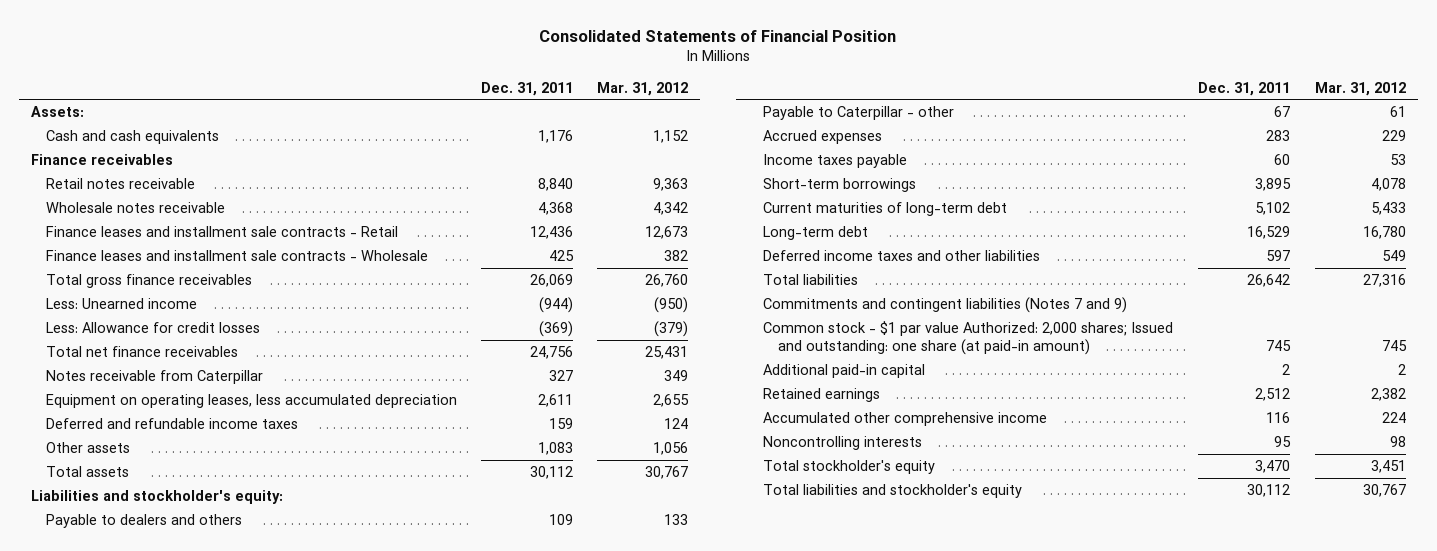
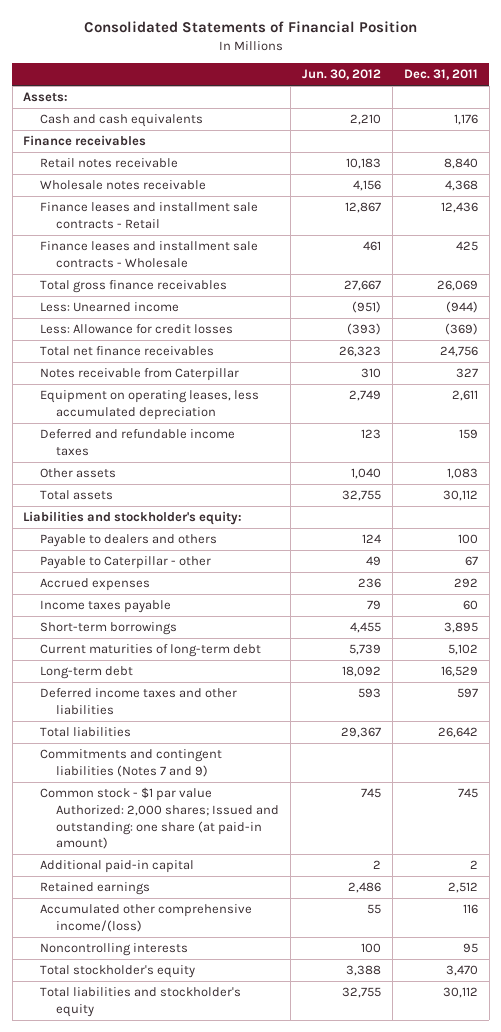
- | Dec. 31, 2011 | Mar. 31, 2012
+ | Jun. 30, 2012 | Dec. 31, 2011
- Payable to dealers and others | 109 | 133
+ Payable to dealers and others | 124 | 100
- Accrued expenses | 283 | 229
+ Accrued expenses | 236 | 292
- Accumulated other comprehensive income | 116 | 224
+ Accumulated other comprehensive income/(loss) | 55 | 116

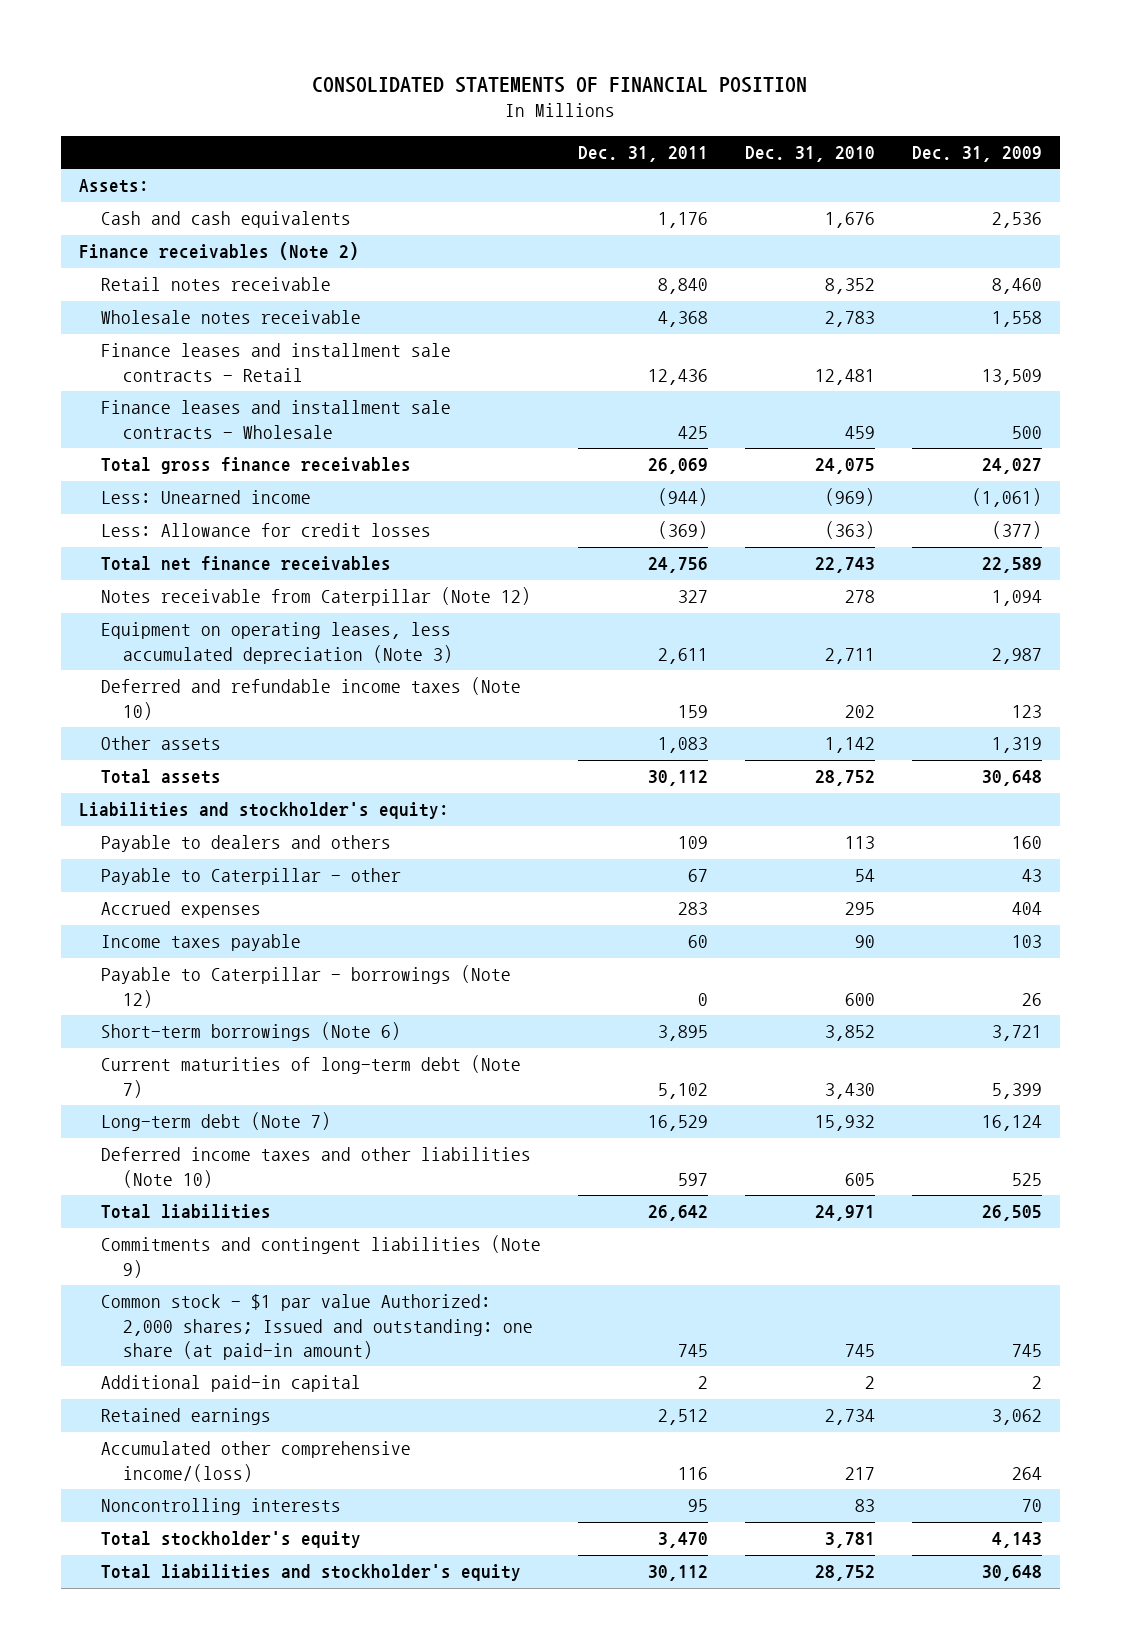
- Consolidated Statements of Financial Position
+ CONSOLIDATED STATEMENTS OF FINANCIAL POSITION
- | Jun. 30, 2012 | Dec. 31, 2011
+ | Dec. 31, 2011 | Dec. 31, 2010 | Dec. 31, 2009
- Finance receivables
+ Finance receivables (Note 2)
- Notes receivable from Caterpillar | 310 | 327
- Equipment on operating leases, less accumulated depreciation | 2,749 | 2,611
- Deferred and refundable income taxes | 123 | 159
+ Notes receivable from Caterpillar (Note 12) | 327 | 278 | 1,094
+ Equipment on operating leases, less accumulated depreciation (Note 3) | 2,611 | 2,711 | 2,987
+ Deferred and refundable income taxes (Note 10) | 159 | 202 | 123
- Payable to dealers and others | 124 | 100
+ Payable to dealers and others | 109 | 113 | 160
- Accrued expenses | 236 | 292
+ Accrued expenses | 283 | 295 | 404
- Short-term borrowings | 4,455 | 3,895
- Current maturities of long-term debt | 5,739 | 5,102
- Long-term debt | 18,092 | 16,529
- Deferred income taxes and other liabilities | 593 | 597
+ Payable to Caterpillar - borrowings (Note 12) | 0 | 600 | 26
+ Short-term borrowings (Note 6) | 3,895 | 3,852 | 3,721
+ Current maturities of long-term debt (Note 7) | 5,102 | 3,430 | 5,399
+ Long-term debt (Note 7) | 16,529 | 15,932 | 16,124
+ Deferred income taxes and other liabilities (Note 10) | 597 | 605 | 525
- Commitments and contingent liabilities (Notes 7 and 9)
+ Commitments and contingent liabilities (Note 9)

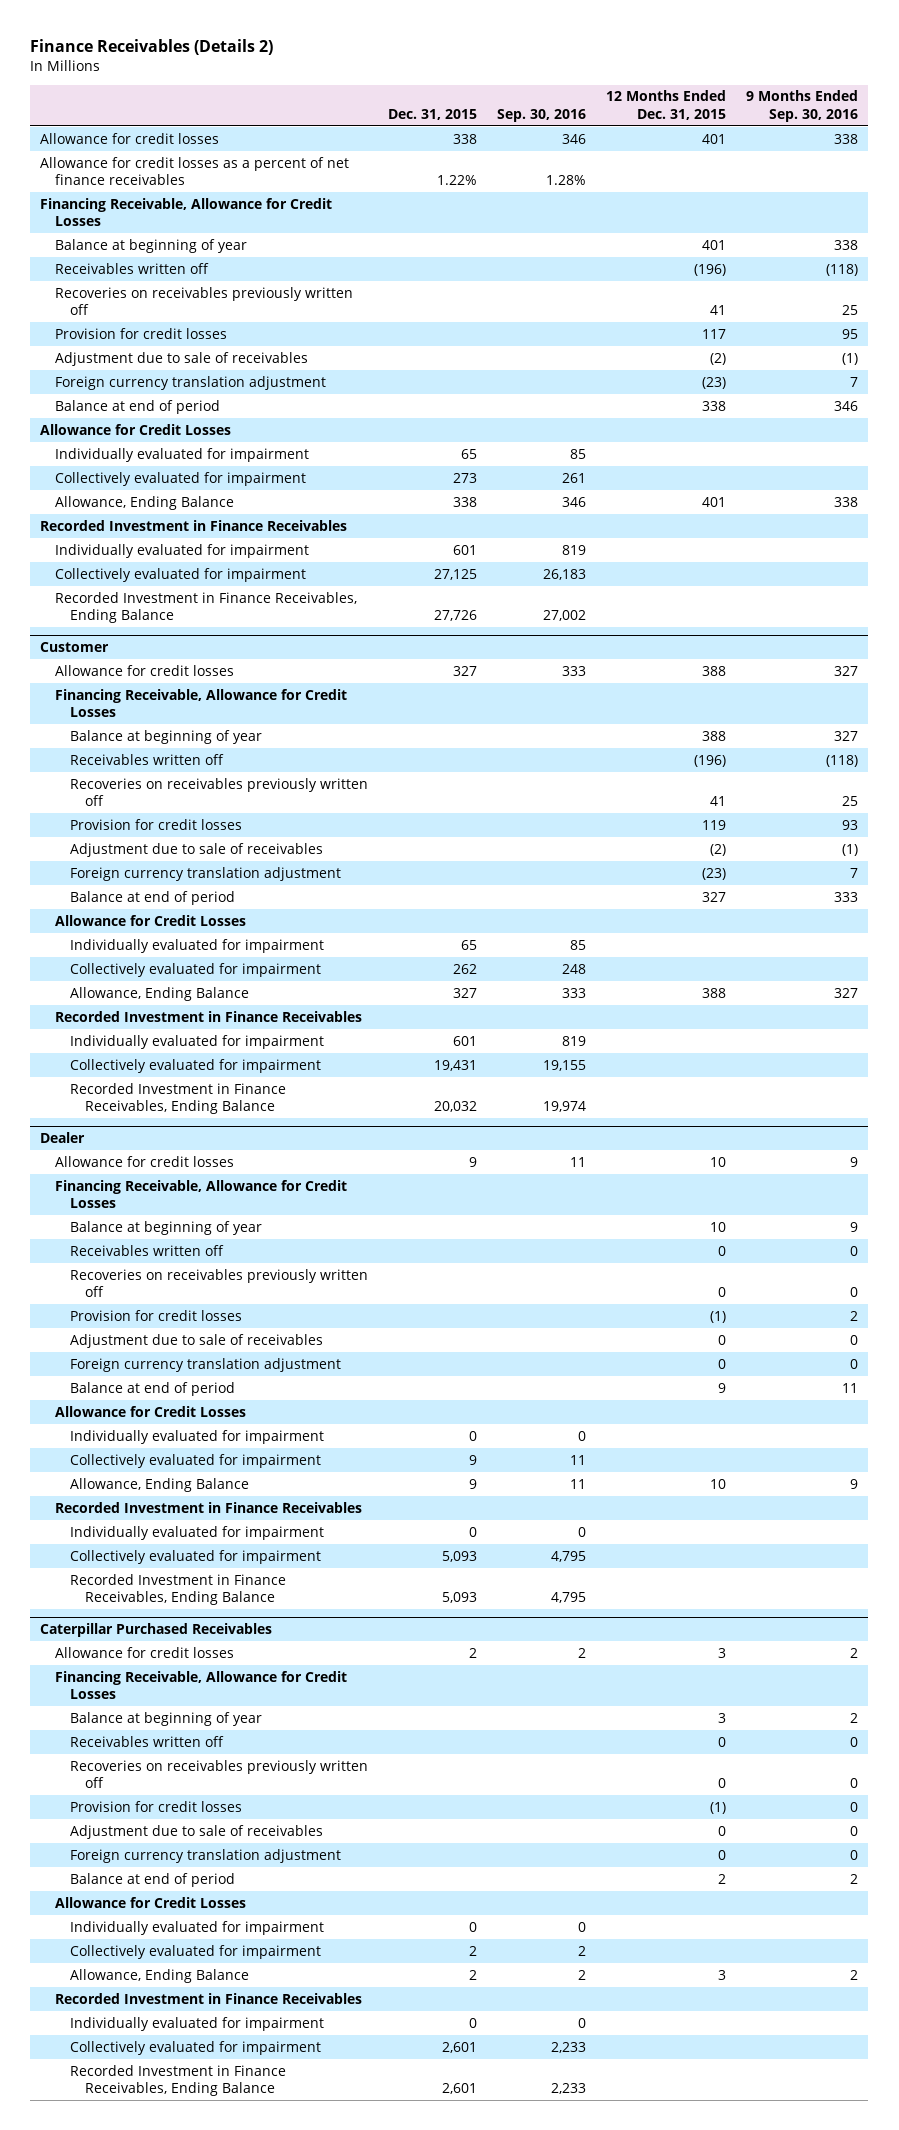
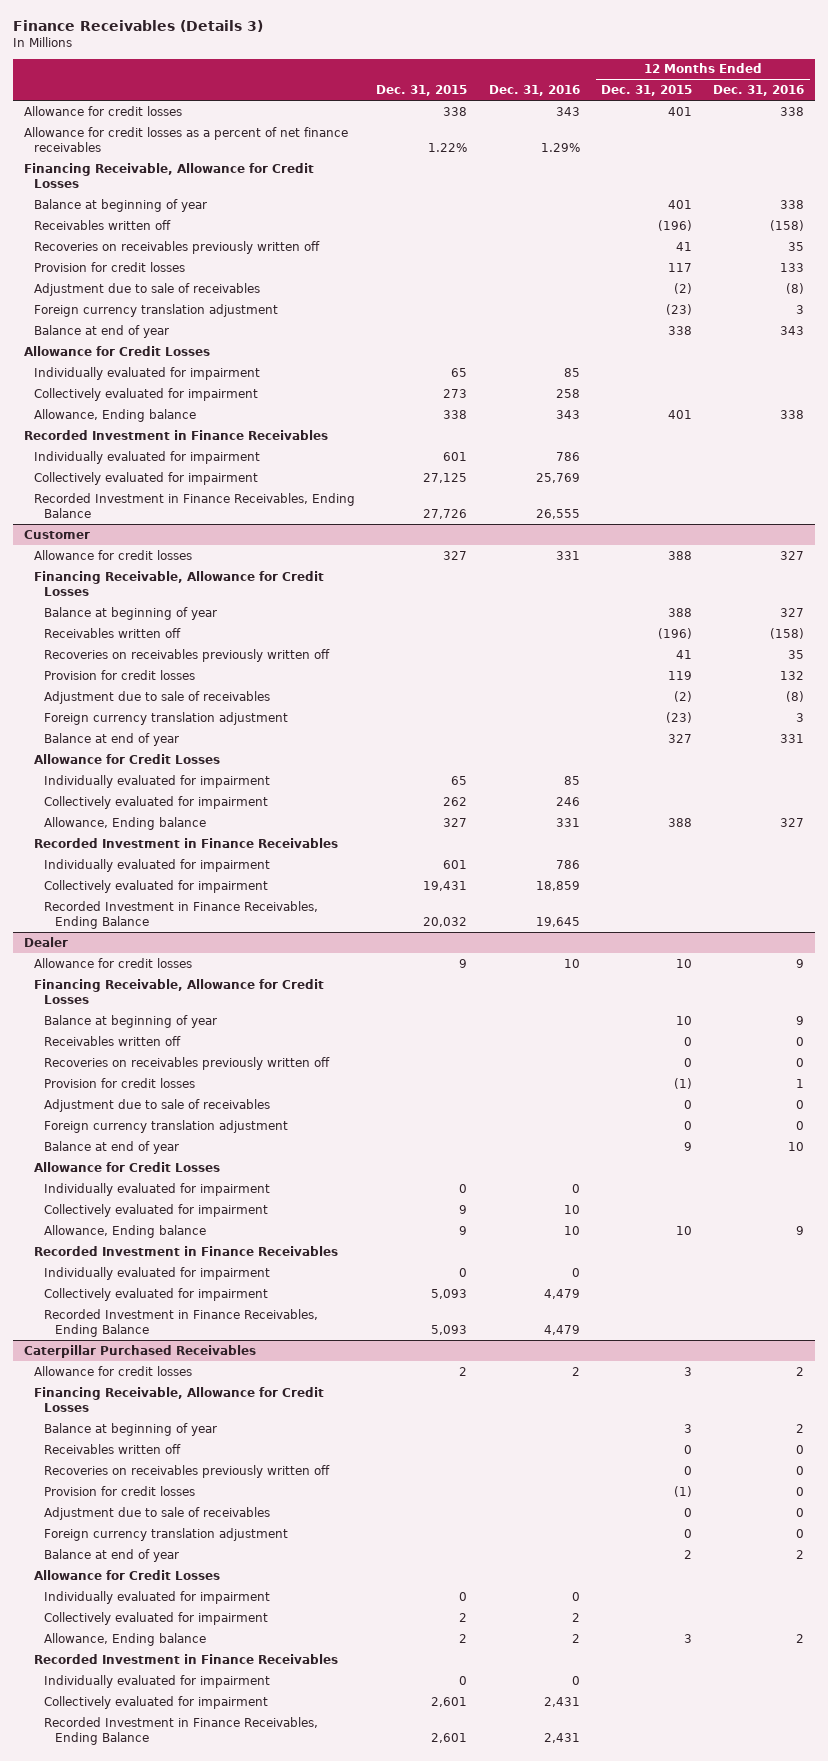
- Finance Receivables (Details 2)
+ Finance Receivables (Details 3)
- | Dec. 31, 2015 | Sep. 30, 2016 | 12 Months Ended Dec. 31, 2015 | 9 Months Ended Sep. 30, 2016
+ | Dec. 31, 2015 | Dec. 31, 2016 | 12 Months Ended Dec. 31, 2015 | 12 Months Ended Dec. 31, 2016
- Balance at end of period | | | 338 | 346
+ Balance at end of year | | | 338 | 343
- Allowance, Ending Balance | 338 | 346 | 401 | 338
+ Allowance, Ending balance | 338 | 343 | 401 | 338
@ Customer
- Balance at end of period | | | 327 | 333
+ Balance at end of year | | | 327 | 331
- Allowance, Ending Balance | 327 | 333 | 388 | 327
+ Allowance, Ending balance | 327 | 331 | 388 | 327
@ Dealer
- Balance at end of period | | | 9 | 11
+ Balance at end of year | | | 9 | 10
- Allowance, Ending Balance | 9 | 11 | 10 | 9
+ Allowance, Ending balance | 9 | 10 | 10 | 9
@ Caterpillar Purchased Receivables
- Balance at end of period | | | 2 | 2
+ Balance at end of year | | | 2 | 2
- Allowance, Ending Balance | 2 | 2 | 3 | 2
+ Allowance, Ending balance | 2 | 2 | 3 | 2

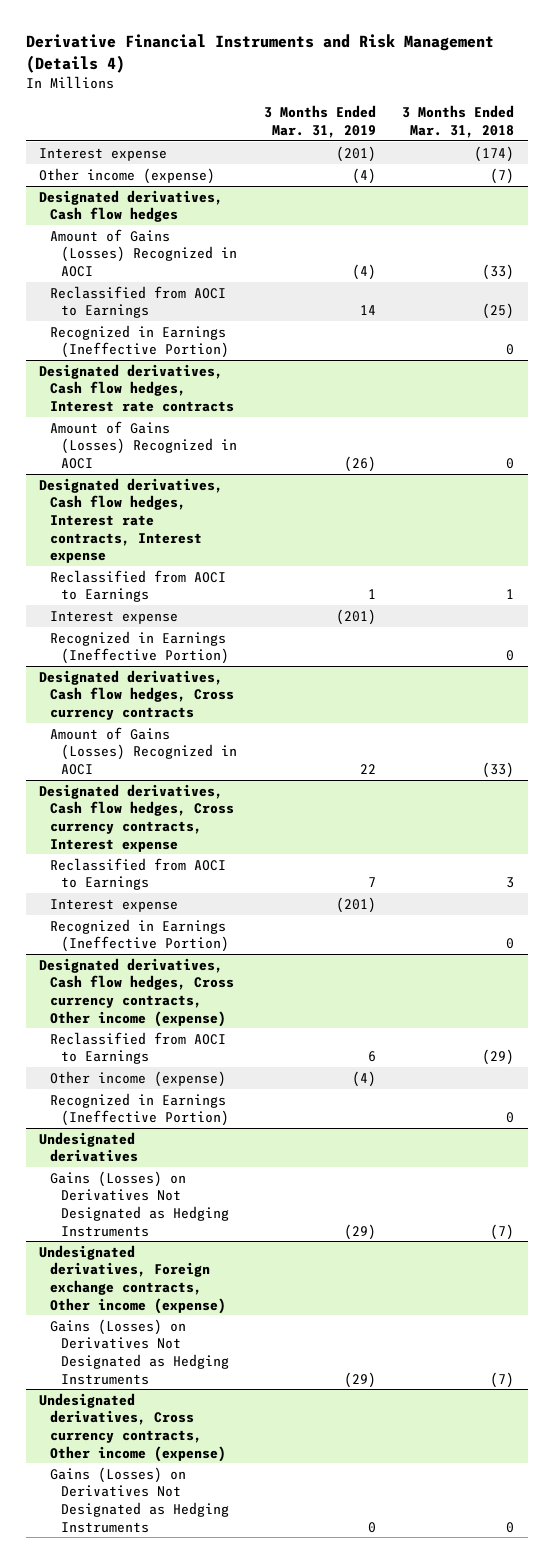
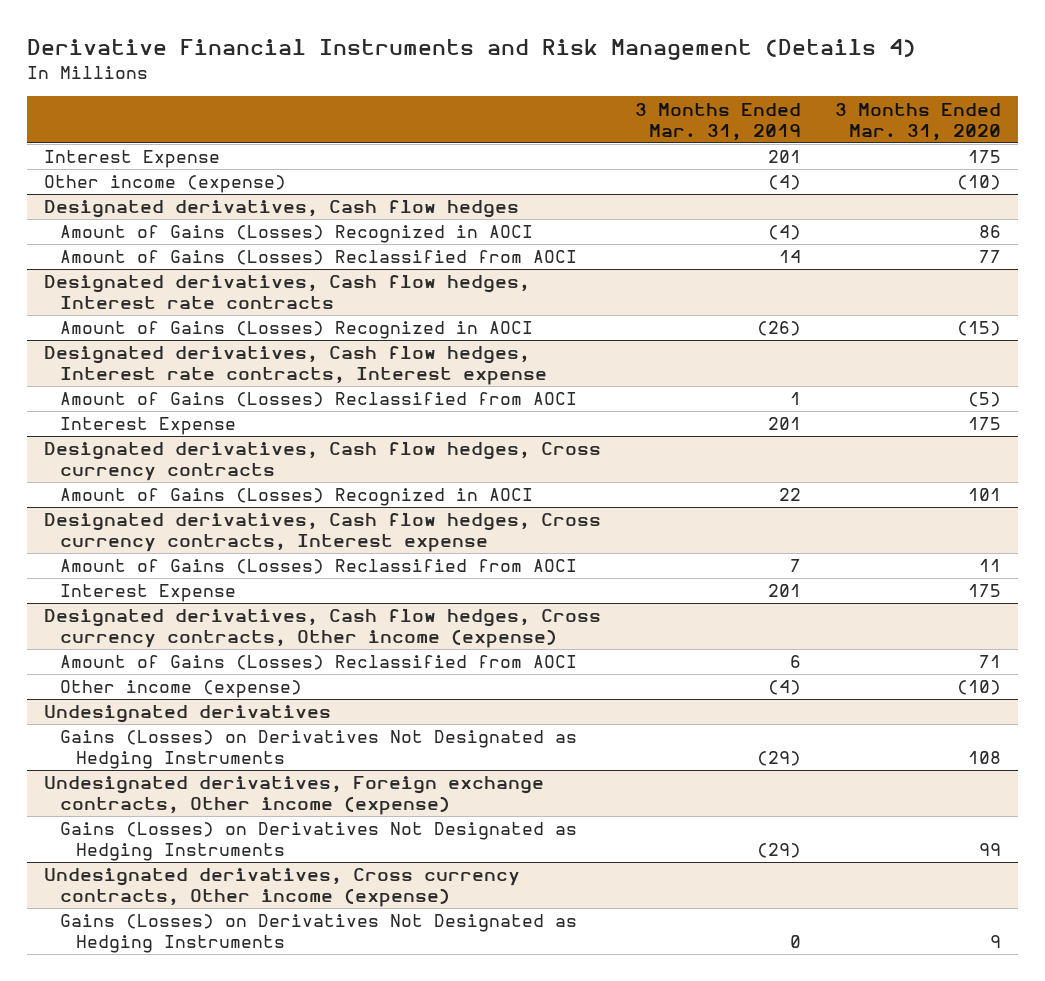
- | 3 Months Ended Mar. 31, 2019 | 3 Months Ended Mar. 31, 2018
+ | 3 Months Ended Mar. 31, 2019 | 3 Months Ended Mar. 31, 2020
- Interest expense | (201) | (174)
+ Interest Expense | 201 | 175
@ Designated derivatives, Cash flow hedges
- Reclassified from AOCI to Earnings | 14 | (25)
- Recognized in Earnings (Ineffective Portion) | | 0
+ Amount of Gains (Losses) Reclassified from AOCI | 14 | 77
@ Designated derivatives, Cash flow hedges, Interest rate contracts, Interest expense
- Reclassified from AOCI to Earnings | 1 | 1
- Interest expense | (201) |
- Recognized in Earnings (Ineffective Portion) | | 0
+ Amount of Gains (Losses) Reclassified from AOCI | 1 | (5)
+ Interest Expense | 201 | 175
@ Designated derivatives, Cash flow hedges, Cross currency contracts, Interest expense
- Reclassified from AOCI to Earnings | 7 | 3
- Interest expense | (201) |
- Recognized in Earnings (Ineffective Portion) | | 0
+ Amount of Gains (Losses) Reclassified from AOCI | 7 | 11
+ Interest Expense | 201 | 175
@ Designated derivatives, Cash flow hedges, Cross currency contracts, Other income (expense)
- Reclassified from AOCI to Earnings | 6 | (29)
+ Amount of Gains (Losses) Reclassified from AOCI | 6 | 71
- Recognized in Earnings (Ineffective Portion) | | 0

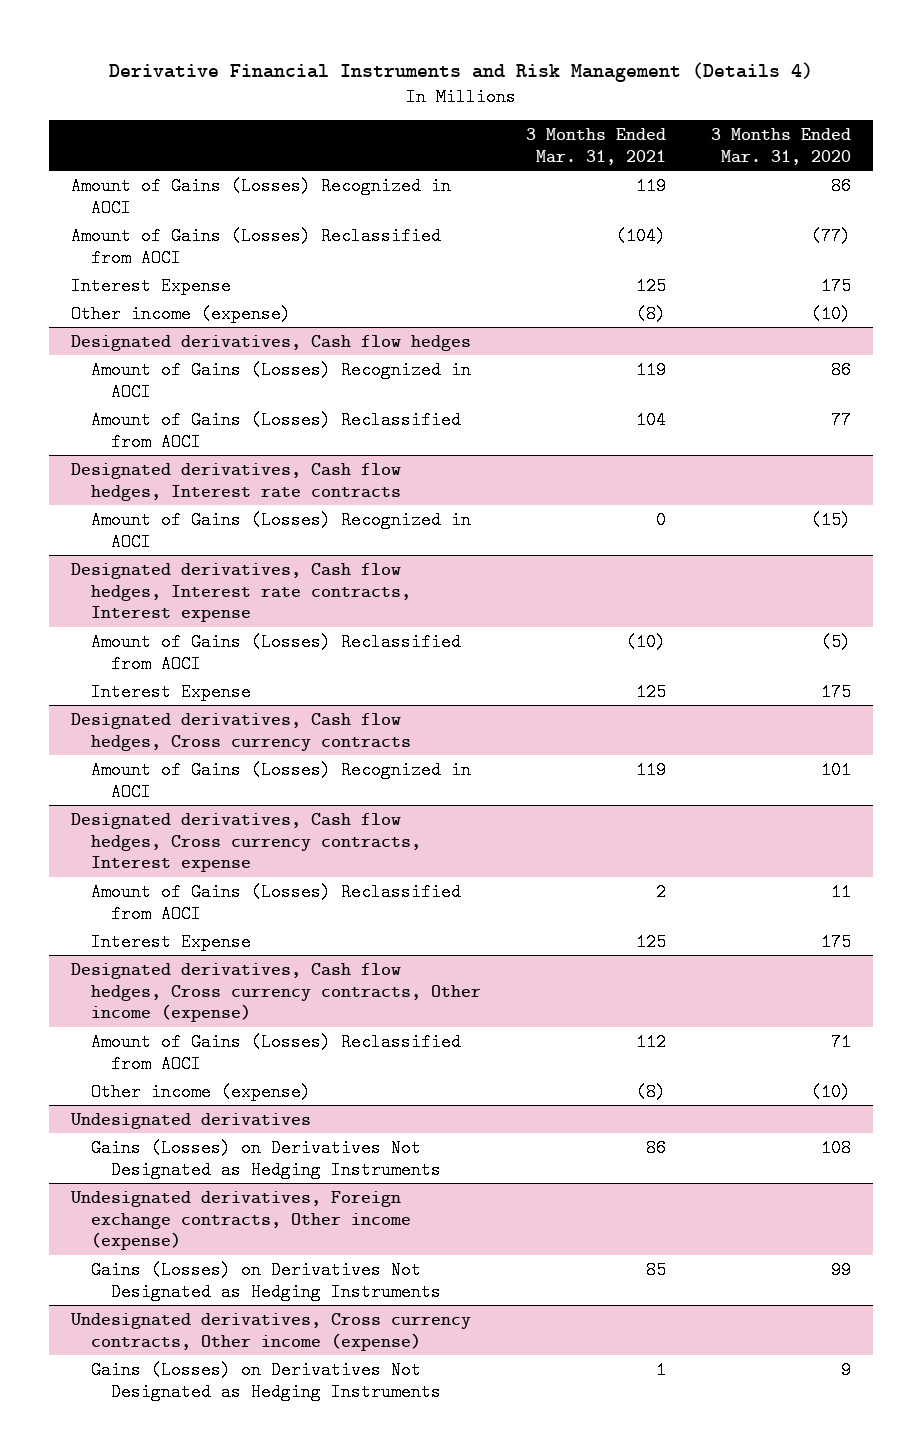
- | 3 Months Ended Mar. 31, 2019 | 3 Months Ended Mar. 31, 2020
+ | 3 Months Ended Mar. 31, 2021 | 3 Months Ended Mar. 31, 2020
+ Amount of Gains (Losses) Recognized in AOCI | 119 | 86
+ Amount of Gains (Losses) Reclassified from AOCI | (104) | (77)

